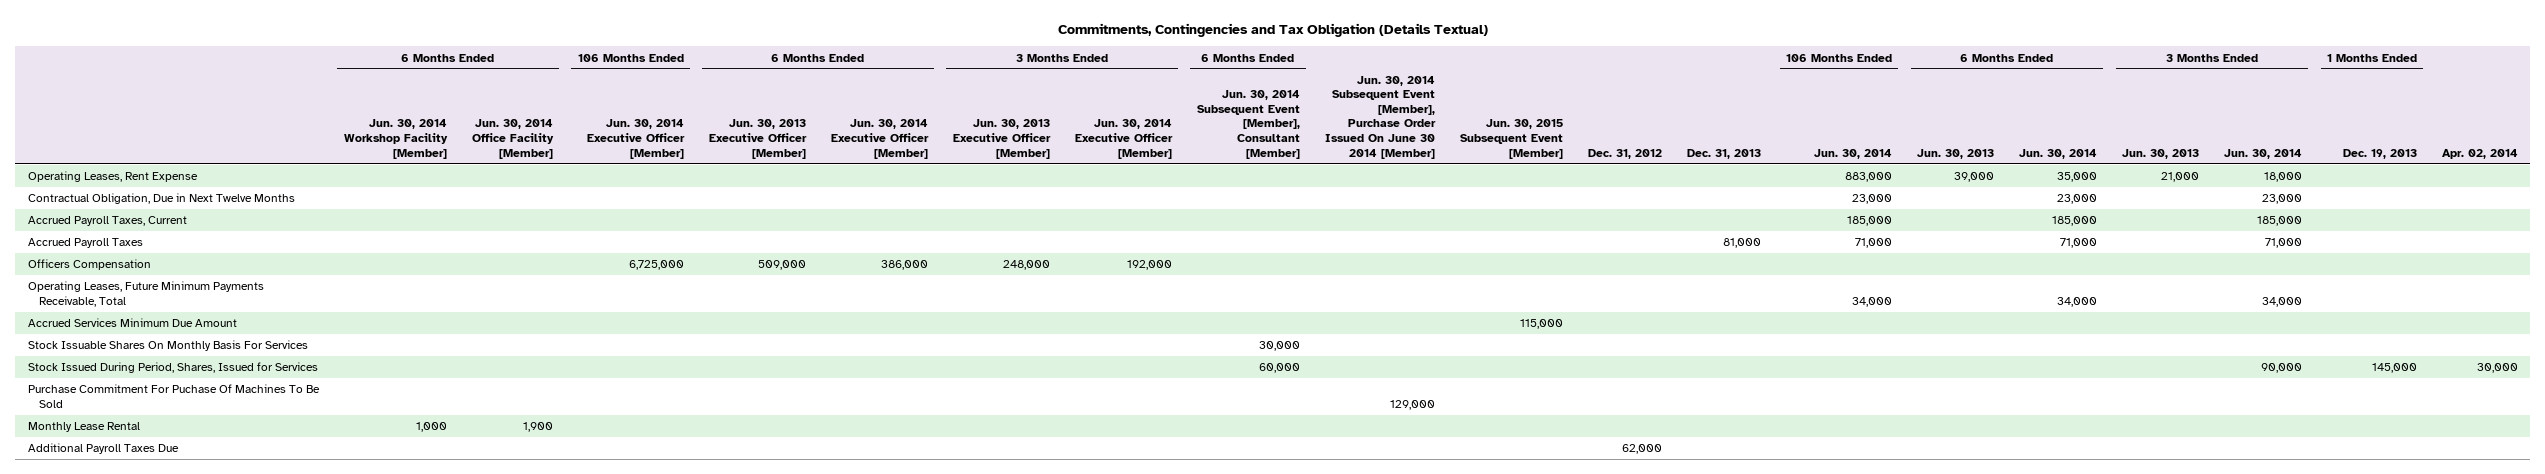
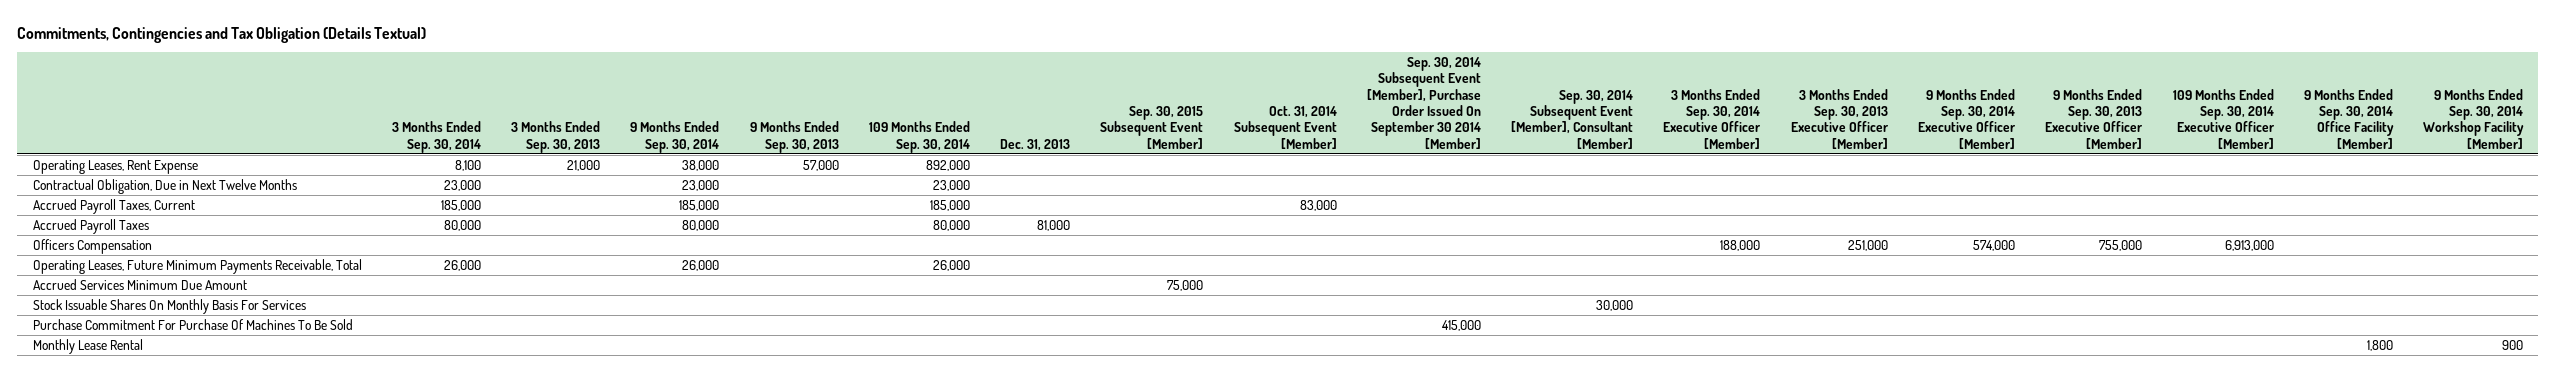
- | 6 Months Ended Jun. 30, 2014 Workshop Facility [Member] | 6 Months Ended Jun. 30, 2014 Office Facility [Member] | 106 Months Ended Jun. 30, 2014 Executive Officer [Member] | 6 Months Ended Jun. 30, 2013 Executive Officer [Member] | 6 Months Ended Jun. 30, 2014 Executive Officer [Member] | 3 Months Ended Jun. 30, 2013 Executive Officer [Member] | 3 Months Ended Jun. 30, 2014 Executive Officer [Member] | 6 Months Ended Jun. 30, 2014 Subsequent Event [Member], Consultant [Member] | Jun. 30, 2014 Subsequent Event [Member], Purchase Order Issued On June 30 2014 [Member] | Jun. 30, 2015 Subsequent Event [Member] | Dec. 31, 2012 | Dec. 31, 2013 | 106 Months Ended Jun. 30, 2014 | 6 Months Ended Jun. 30, 2013 | 6 Months Ended Jun. 30, 2014 | 3 Months Ended Jun. 30, 2013 | 3 Months Ended Jun. 30, 2014 | 1 Months Ended Dec. 19, 2013 | Apr. 02, 2014
+ | 3 Months Ended Sep. 30, 2014 | 3 Months Ended Sep. 30, 2013 | 9 Months Ended Sep. 30, 2014 | 9 Months Ended Sep. 30, 2013 | 109 Months Ended Sep. 30, 2014 | Dec. 31, 2013 | Sep. 30, 2015 Subsequent Event [Member] | Oct. 31, 2014 Subsequent Event [Member] | Sep. 30, 2014 Subsequent Event [Member], Purchase Order Issued On September 30 2014 [Member] | Sep. 30, 2014 Subsequent Event [Member], Consultant [Member] | 3 Months Ended Sep. 30, 2014 Executive Officer [Member] | 3 Months Ended Sep. 30, 2013 Executive Officer [Member] | 9 Months Ended Sep. 30, 2014 Executive Officer [Member] | 9 Months Ended Sep. 30, 2013 Executive Officer [Member] | 109 Months Ended Sep. 30, 2014 Executive Officer [Member] | 9 Months Ended Sep. 30, 2014 Office Facility [Member] | 9 Months Ended Sep. 30, 2014 Workshop Facility [Member]
- Stock Issued During Period, Shares, Issued for Services | | | | | | | | 60,000 | | | | | | | | | 90,000 | 145,000 | 30,000
- Purchase Commitment For Puchase Of Machines To Be Sold | | | | | | | | | 129,000 | | | | | | | | | |
+ Purchase Commitment For Purchase Of Machines To Be Sold | | | | | | | | | 415,000 | | | | | | | |
- Additional Payroll Taxes Due | | | | | | | | | | | 62,000 | | | | | | | |

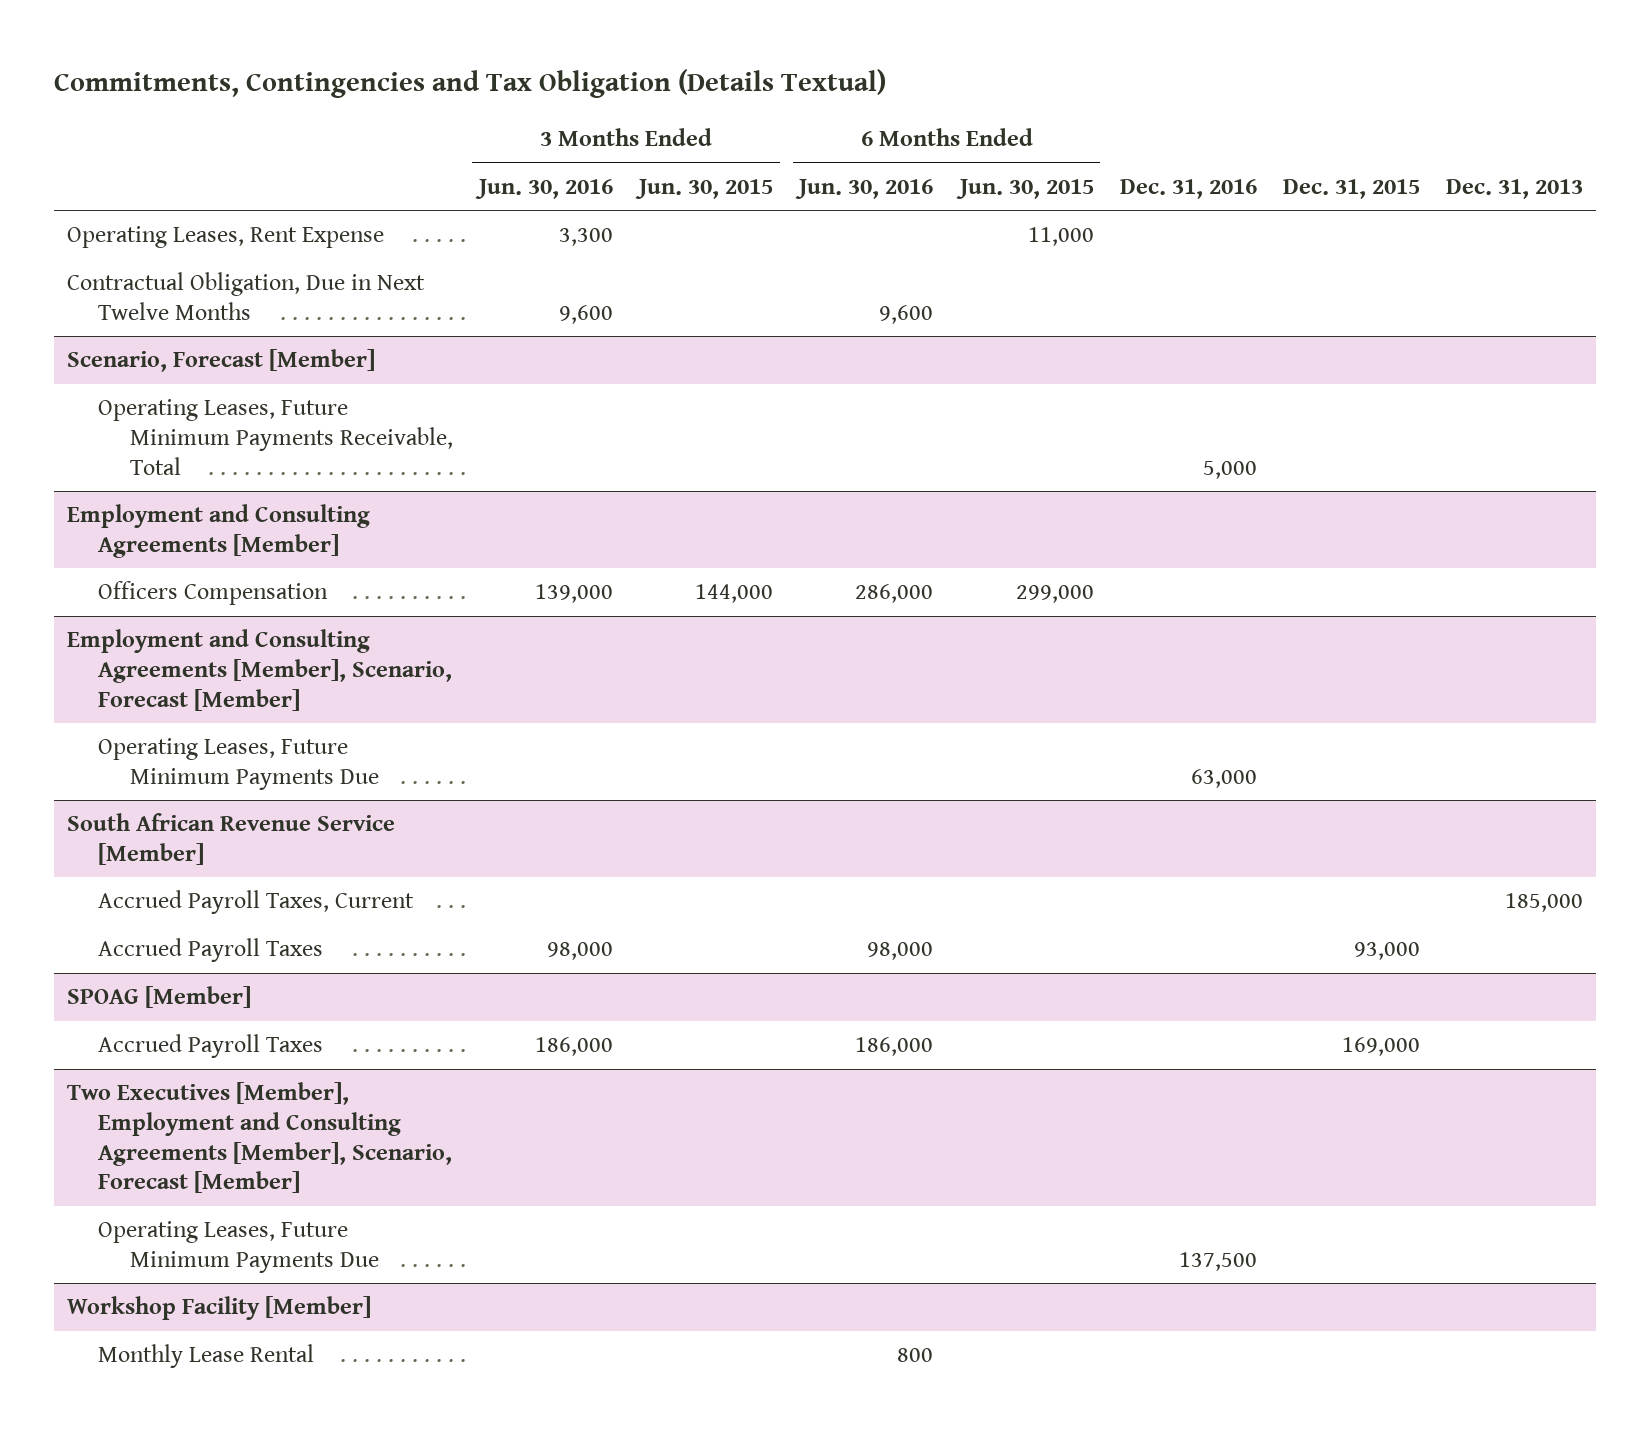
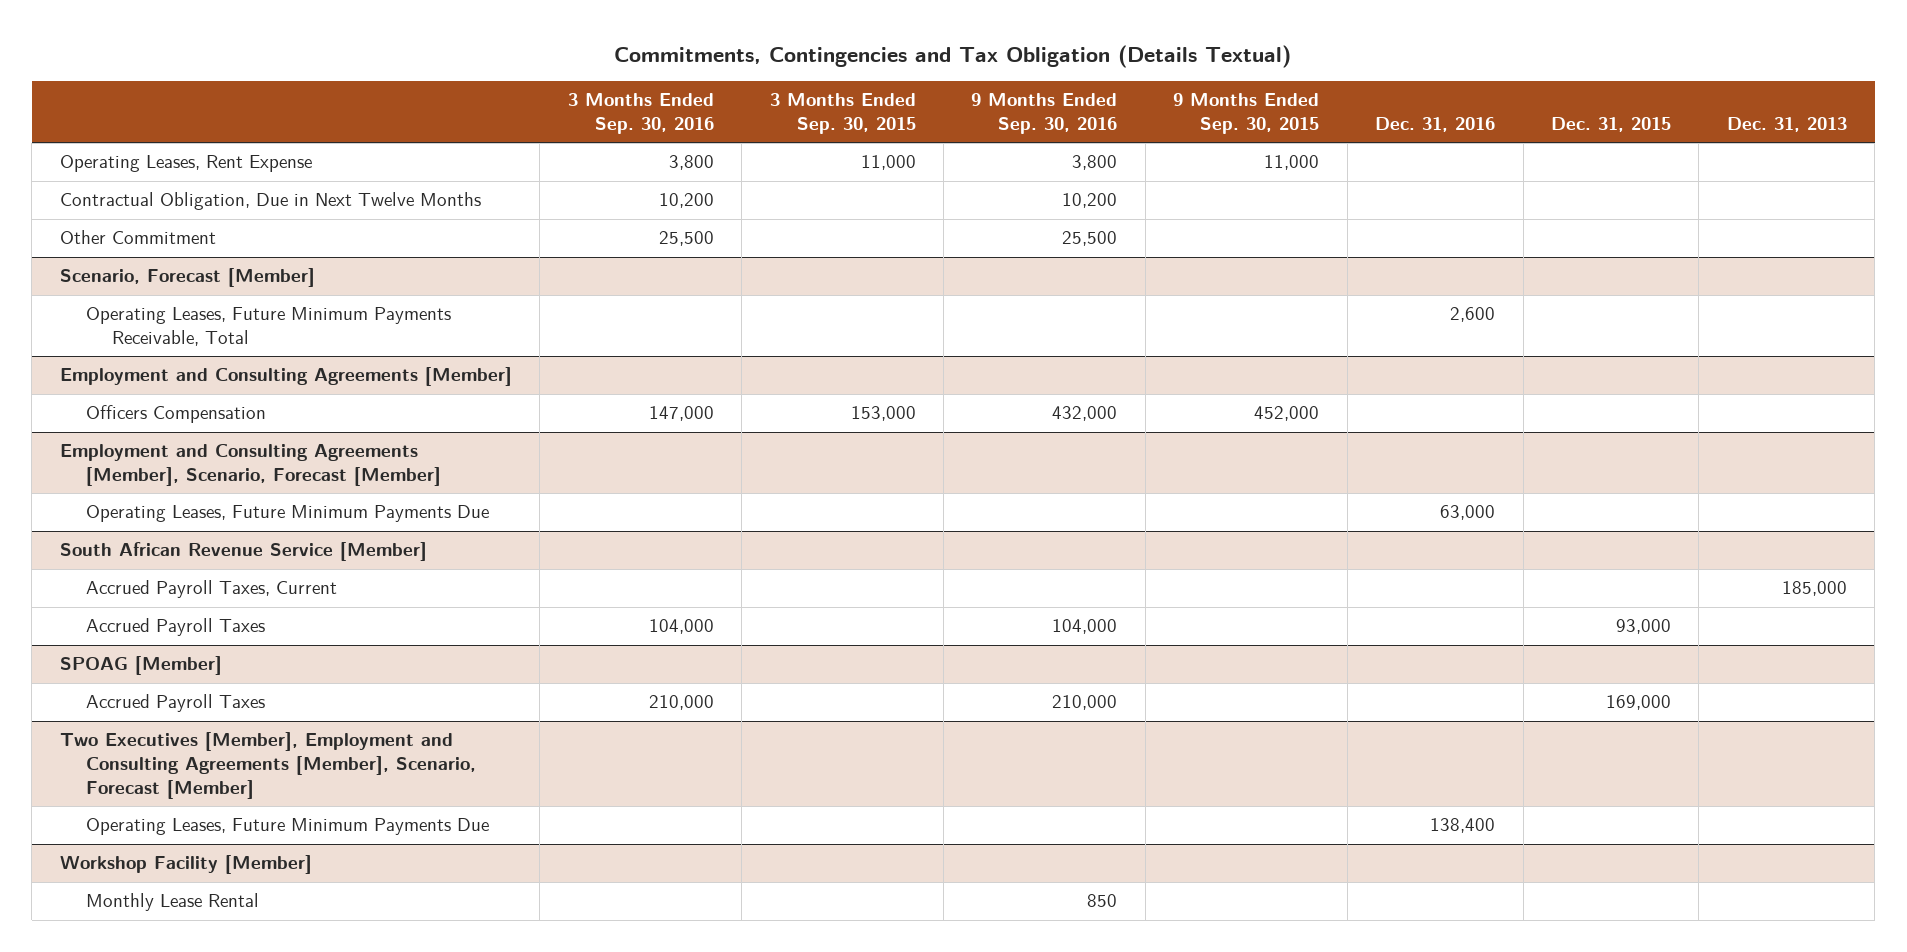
- | 3 Months Ended Jun. 30, 2016 | 3 Months Ended Jun. 30, 2015 | 6 Months Ended Jun. 30, 2016 | 6 Months Ended Jun. 30, 2015 | Dec. 31, 2016 | Dec. 31, 2015 | Dec. 31, 2013
+ | 3 Months Ended Sep. 30, 2016 | 3 Months Ended Sep. 30, 2015 | 9 Months Ended Sep. 30, 2016 | 9 Months Ended Sep. 30, 2015 | Dec. 31, 2016 | Dec. 31, 2015 | Dec. 31, 2013
+ Other Commitment | 25,500 | | 25,500 | | | |
@ Scenario, Forecast [Member]
- Operating Leases, Future Minimum Payments Receivable, Total | | | | | 5,000 | |
+ Operating Leases, Future Minimum Payments Receivable, Total | | | | | 2,600 | |
@ Two Executives [Member], Employment and Consulting Agreements [Member], Scenario, Forecast [Member]
- Operating Leases, Future Minimum Payments Due | | | | | 137,500 | |
+ Operating Leases, Future Minimum Payments Due | | | | | 138,400 | |

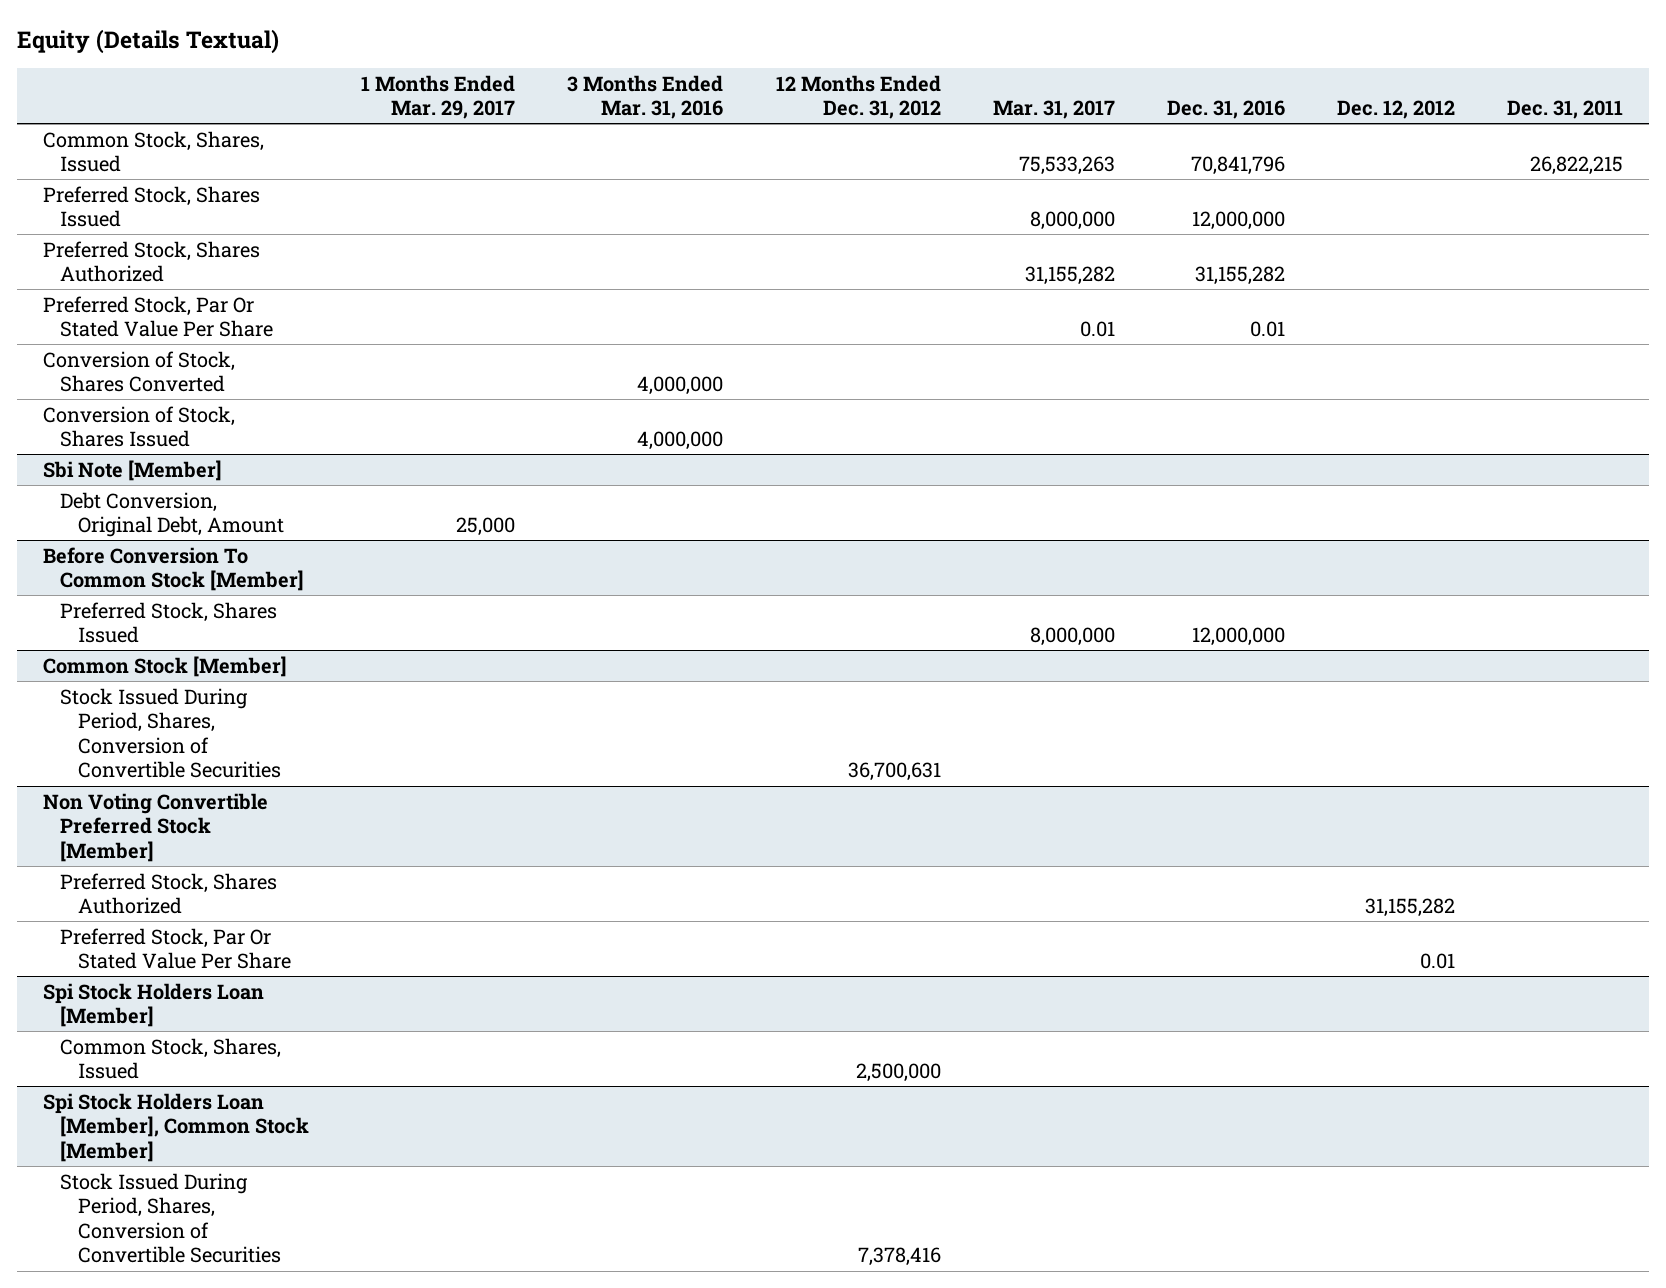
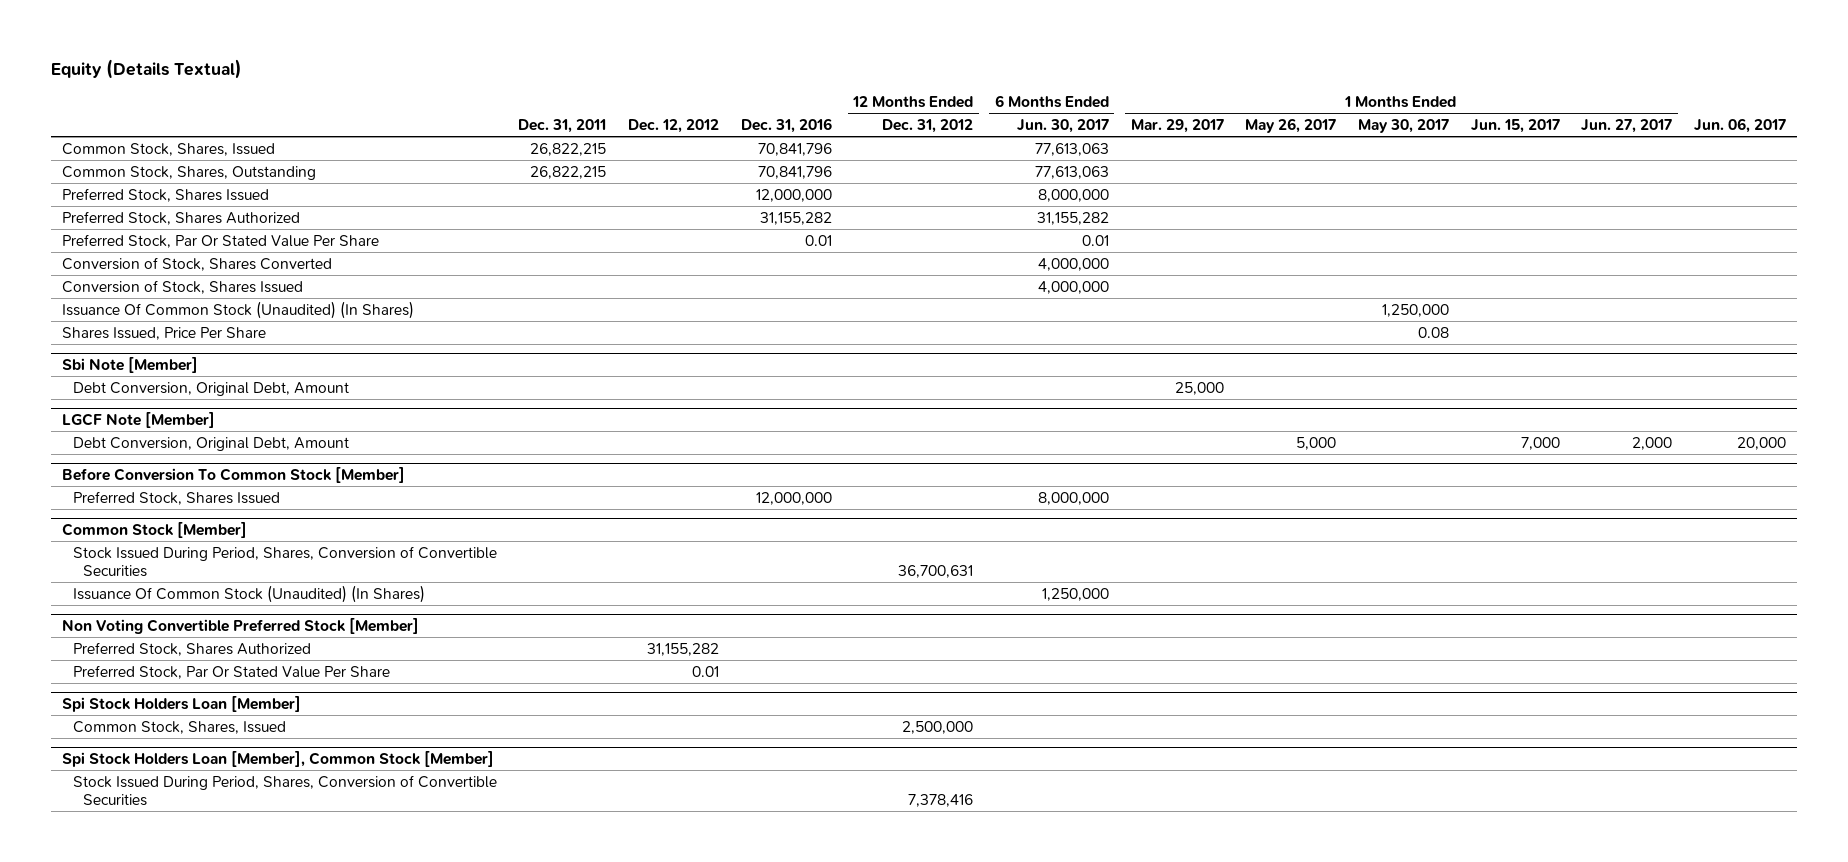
- | 1 Months Ended Mar. 29, 2017 | 3 Months Ended Mar. 31, 2016 | 12 Months Ended Dec. 31, 2012 | Mar. 31, 2017 | Dec. 31, 2016 | Dec. 12, 2012 | Dec. 31, 2011
+ | Dec. 31, 2011 | Dec. 12, 2012 | Dec. 31, 2016 | 12 Months Ended Dec. 31, 2012 | 6 Months Ended Jun. 30, 2017 | 1 Months Ended Mar. 29, 2017 | 1 Months Ended May 26, 2017 | 1 Months Ended May 30, 2017 | 1 Months Ended Jun. 15, 2017 | 1 Months Ended Jun. 27, 2017 | Jun. 06, 2017
+ Common Stock, Shares, Outstanding | 26,822,215 | | 70,841,796 | | 77,613,063 | | | | | |
+ Issuance Of Common Stock (Unaudited) (In Shares) | | | | | | | | 1,250,000 | | |
+ Shares Issued, Price Per Share | | | | | | | | 0.08 | | |
+ LGCF Note [Member]
+ Debt Conversion, Original Debt, Amount | | | | | | | 5,000 | | 7,000 | 2,000 | 20,000
@ Common Stock [Member]
+ Issuance Of Common Stock (Unaudited) (In Shares) | | | | | 1,250,000 | | | | | |

